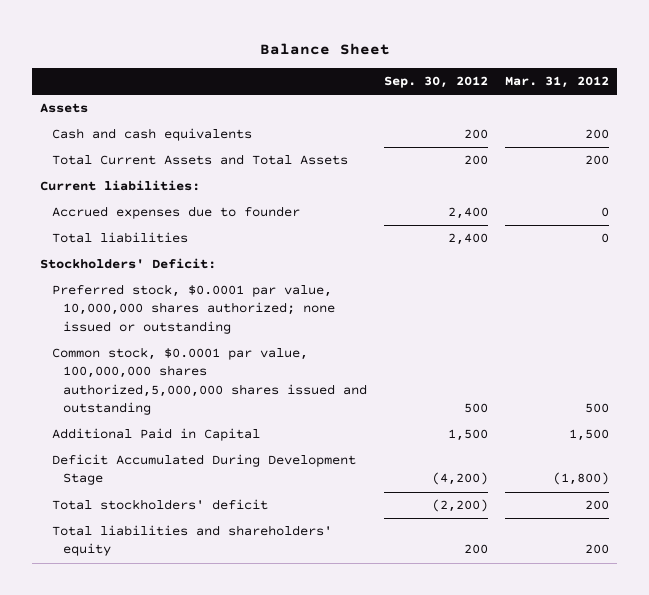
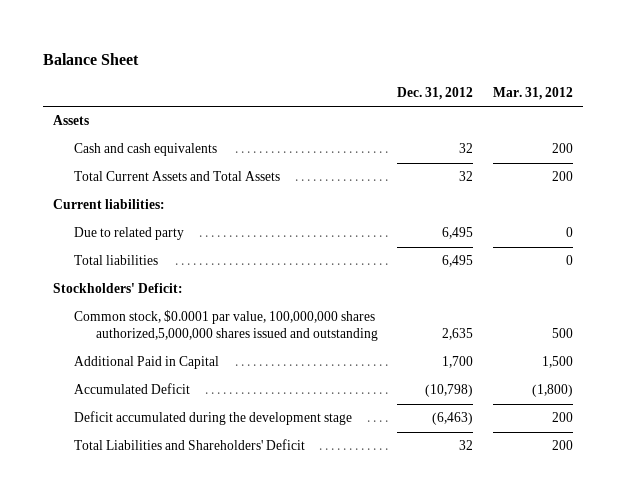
- | Sep. 30, 2012 | Mar. 31, 2012
+ | Dec. 31, 2012 | Mar. 31, 2012
- Accrued expenses due to founder | 2,400 | 0
+ Due to related party | 6,495 | 0
- Preferred stock, $0.0001 par value, 10,000,000 shares authorized; none issued or outstanding
- Deficit Accumulated During Development Stage | (4,200) | (1,800)
- Total stockholders' deficit | (2,200) | 200
- Total liabilities and shareholders' equity | 200 | 200
+ Accumulated Deficit | (10,798) | (1,800)
+ Deficit accumulated during the development stage | (6,463) | 200
+ Total Liabilities and Shareholders' Deficit | 32 | 200

